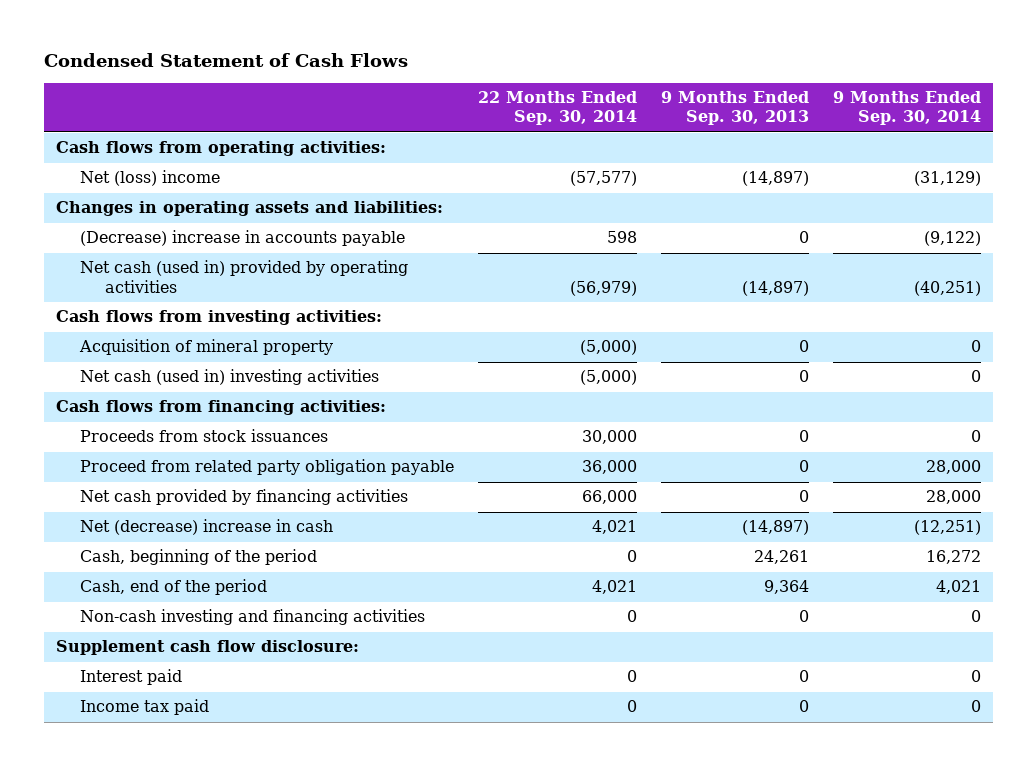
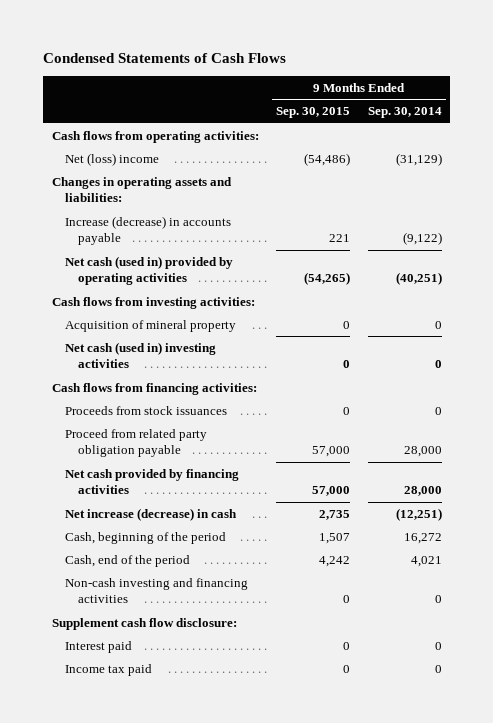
- Condensed Statement of Cash Flows
+ Condensed Statements of Cash Flows
- | 22 Months Ended Sep. 30, 2014 | 9 Months Ended Sep. 30, 2013 | 9 Months Ended Sep. 30, 2014
+ | 9 Months Ended Sep. 30, 2015 | 9 Months Ended Sep. 30, 2014
- (Decrease) increase in accounts payable | 598 | 0 | (9,122)
+ Increase (decrease) in accounts payable | 221 | (9,122)
- Net (decrease) increase in cash | 4,021 | (14,897) | (12,251)
+ Net increase (decrease) in cash | 2,735 | (12,251)

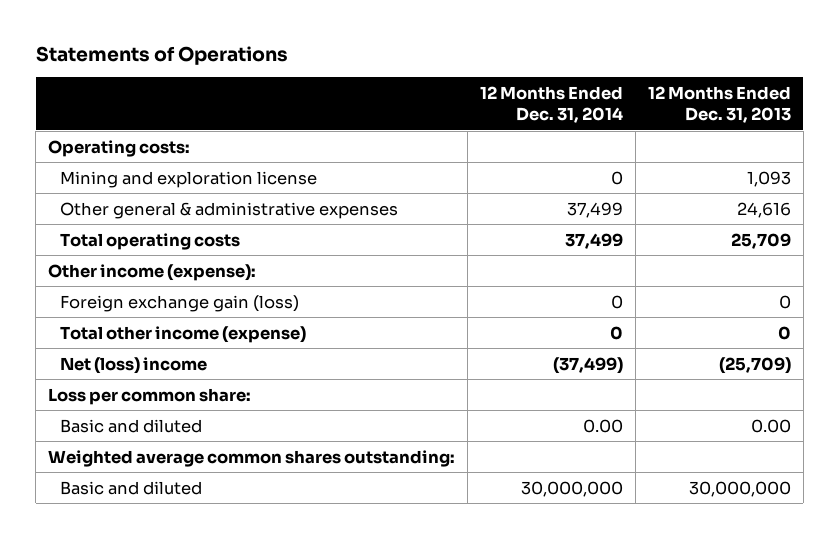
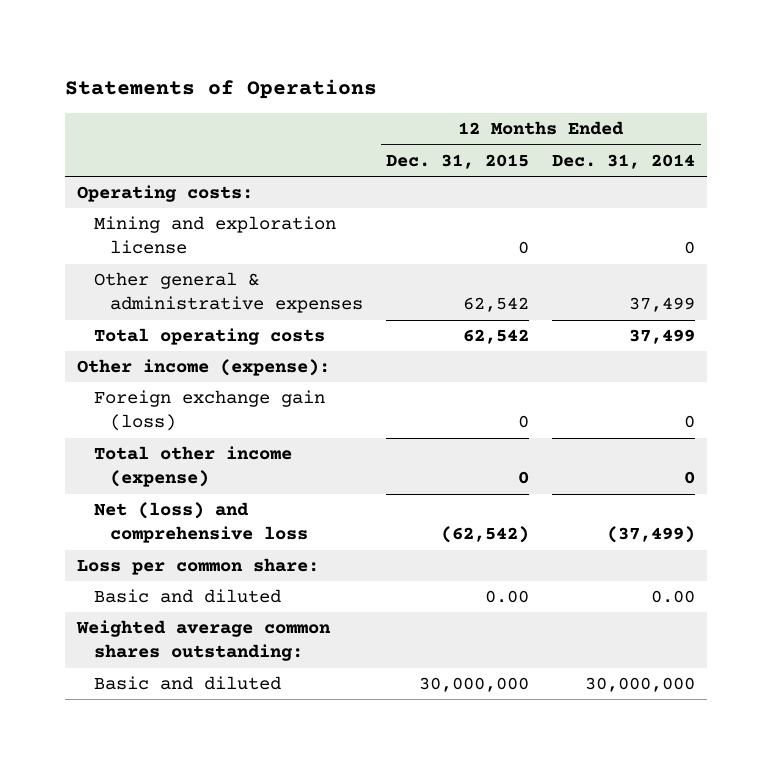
- | 12 Months Ended Dec. 31, 2014 | 12 Months Ended Dec. 31, 2013
+ | 12 Months Ended Dec. 31, 2015 | 12 Months Ended Dec. 31, 2014
- Net (loss) income | (37,499) | (25,709)
+ Net (loss) and comprehensive loss | (62,542) | (37,499)

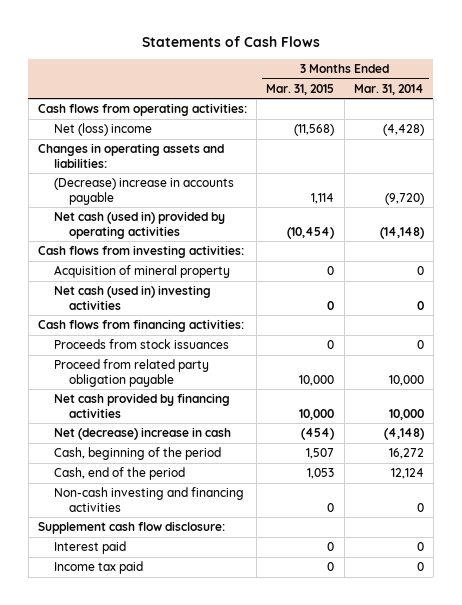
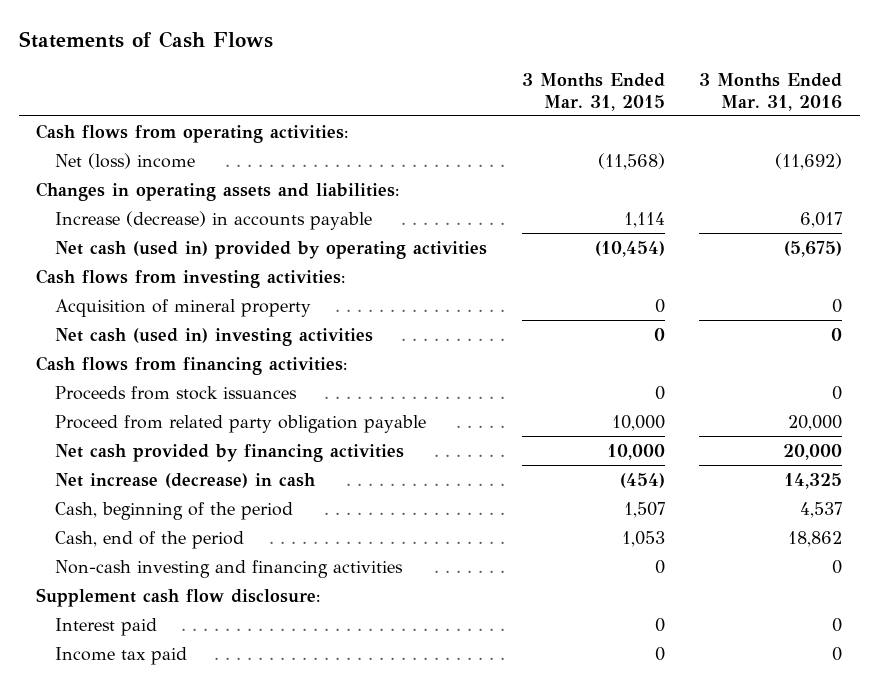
- | 3 Months Ended Mar. 31, 2015 | 3 Months Ended Mar. 31, 2014
+ | 3 Months Ended Mar. 31, 2015 | 3 Months Ended Mar. 31, 2016
- (Decrease) increase in accounts payable | 1,114 | (9,720)
+ Increase (decrease) in accounts payable | 1,114 | 6,017
- Net (decrease) increase in cash | (454) | (4,148)
+ Net increase (decrease) in cash | (454) | 14,325

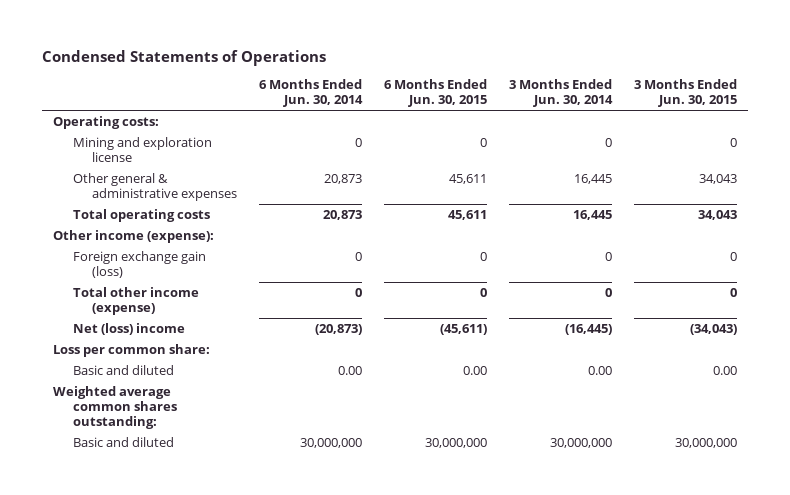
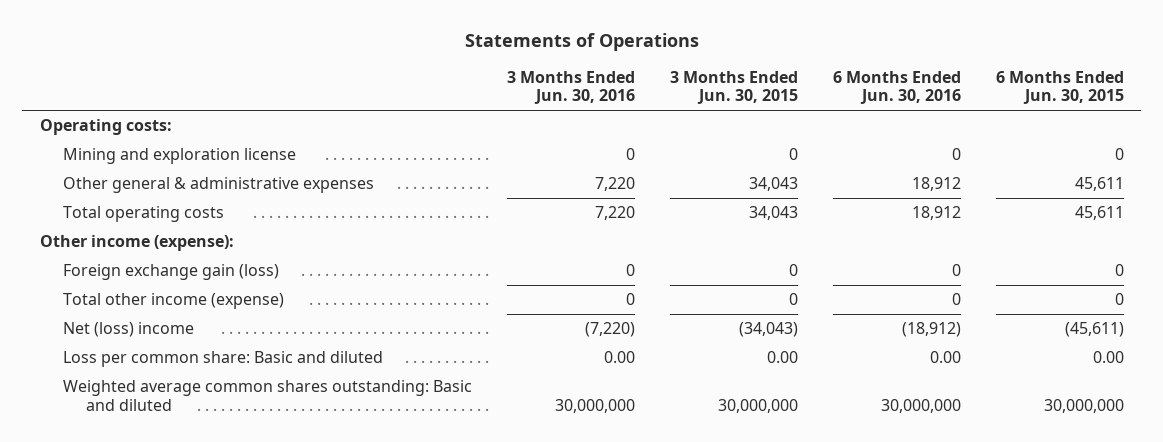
- Condensed Statements of Operations
+ Statements of Operations
- | 6 Months Ended Jun. 30, 2014 | 6 Months Ended Jun. 30, 2015 | 3 Months Ended Jun. 30, 2014 | 3 Months Ended Jun. 30, 2015
+ | 3 Months Ended Jun. 30, 2016 | 3 Months Ended Jun. 30, 2015 | 6 Months Ended Jun. 30, 2016 | 6 Months Ended Jun. 30, 2015
- Loss per common share:
- Basic and diluted | 0.00 | 0.00 | 0.00 | 0.00
- Weighted average common shares outstanding:
- Basic and diluted | 30,000,000 | 30,000,000 | 30,000,000 | 30,000,000
+ Loss per common share: Basic and diluted | 0.00 | 0.00 | 0.00 | 0.00
+ Weighted average common shares outstanding: Basic and diluted | 30,000,000 | 30,000,000 | 30,000,000 | 30,000,000

